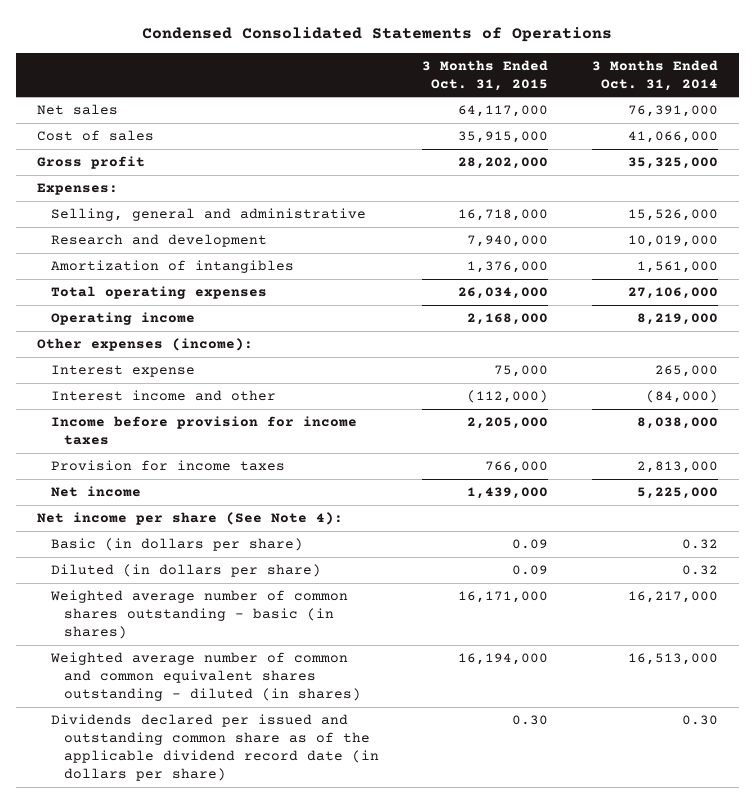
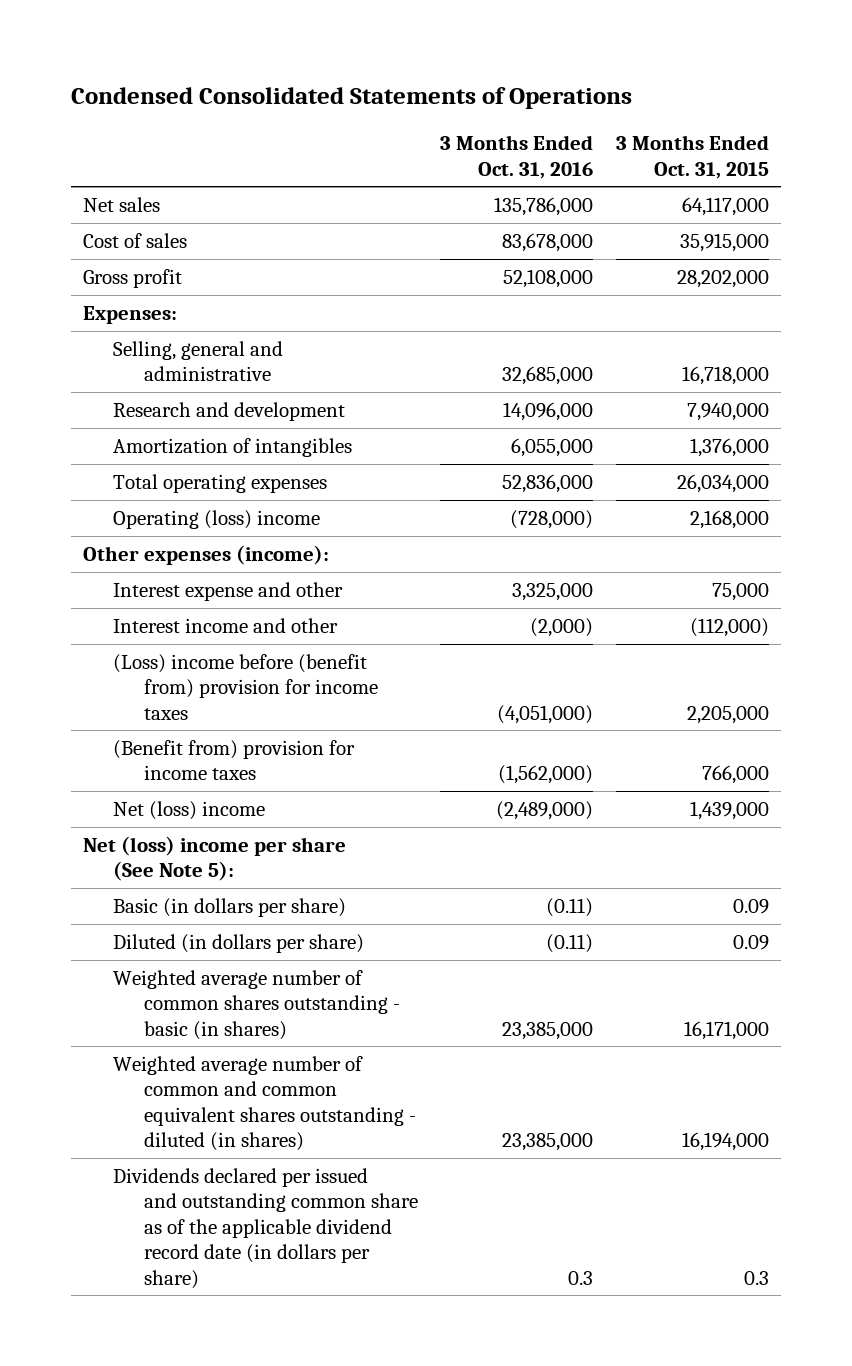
- | 3 Months Ended Oct. 31, 2015 | 3 Months Ended Oct. 31, 2014
+ | 3 Months Ended Oct. 31, 2016 | 3 Months Ended Oct. 31, 2015
- Operating income | 2,168,000 | 8,219,000
+ Operating (loss) income | (728,000) | 2,168,000
- Interest expense | 75,000 | 265,000
+ Interest expense and other | 3,325,000 | 75,000
- Income before provision for income taxes | 2,205,000 | 8,038,000
- Provision for income taxes | 766,000 | 2,813,000
- Net income | 1,439,000 | 5,225,000
- Net income per share (See Note 4):
+ (Loss) income before (benefit from) provision for income taxes | (4,051,000) | 2,205,000
+ (Benefit from) provision for income taxes | (1,562,000) | 766,000
+ Net (loss) income | (2,489,000) | 1,439,000
+ Net (loss) income per share (See Note 5):
- Dividends declared per issued and outstanding common share as of the applicable dividend record date (in dollars per share) | 0.30 | 0.30
+ Dividends declared per issued and outstanding common share as of the applicable dividend record date (in dollars per share) | 0.3 | 0.3

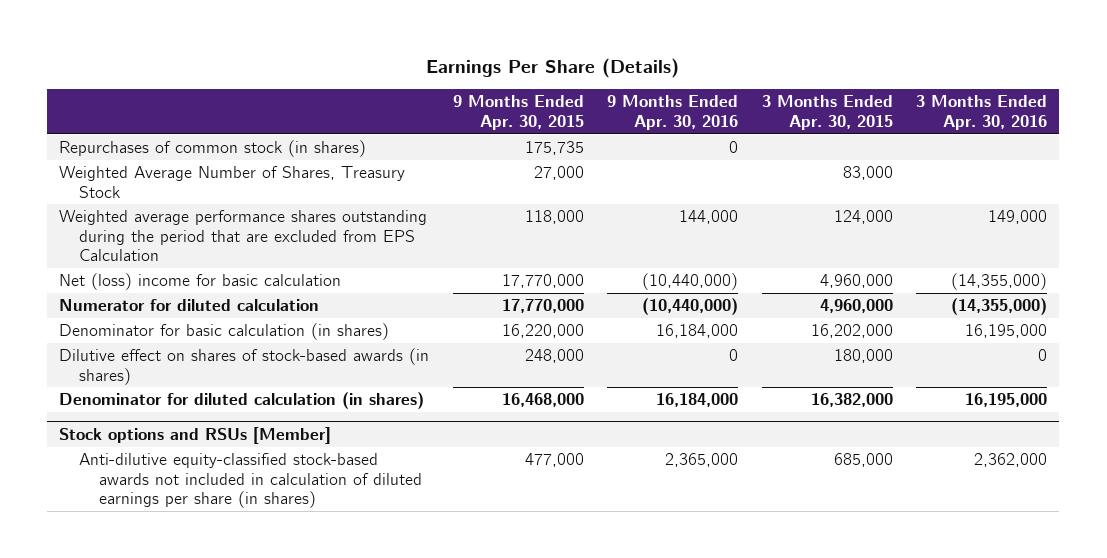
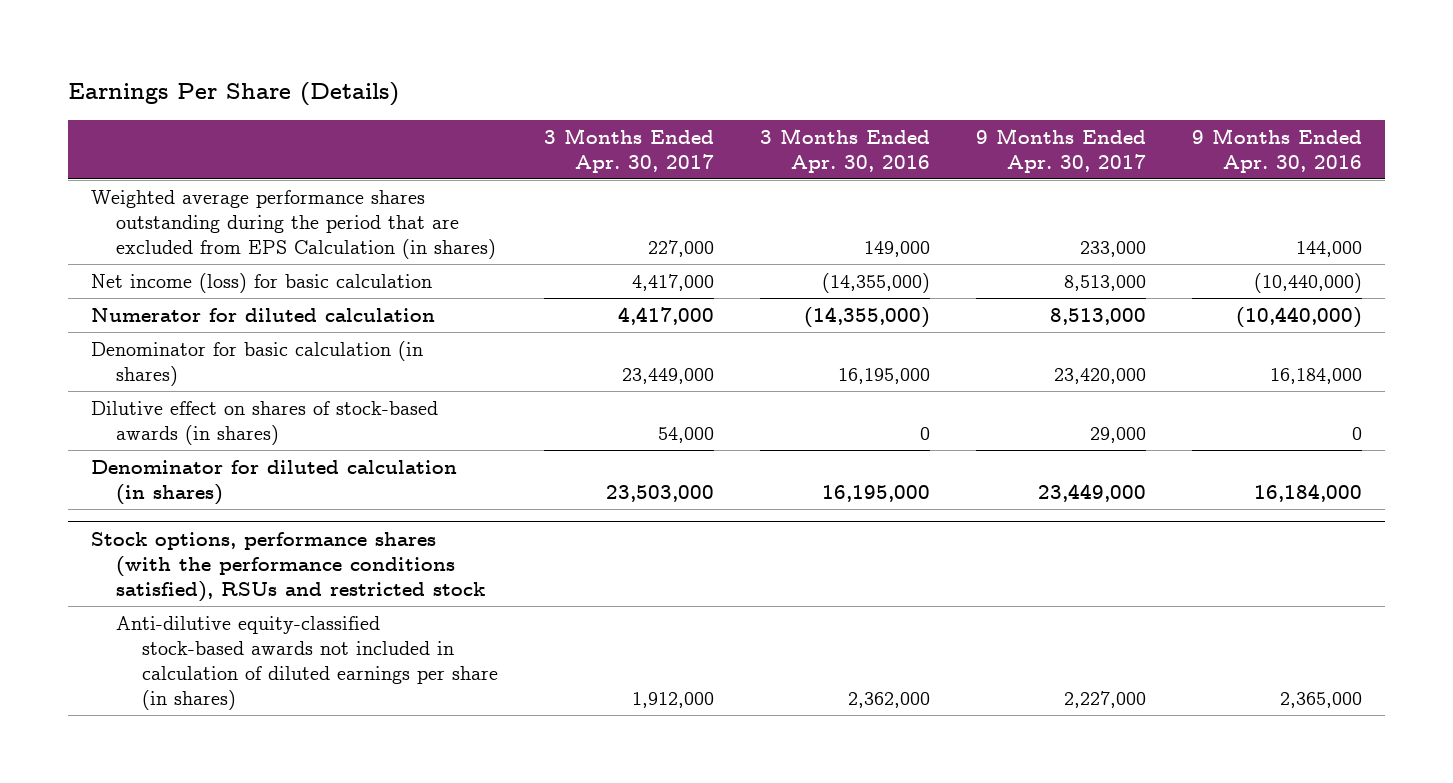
- | 9 Months Ended Apr. 30, 2015 | 9 Months Ended Apr. 30, 2016 | 3 Months Ended Apr. 30, 2015 | 3 Months Ended Apr. 30, 2016
+ | 3 Months Ended Apr. 30, 2017 | 3 Months Ended Apr. 30, 2016 | 9 Months Ended Apr. 30, 2017 | 9 Months Ended Apr. 30, 2016
- Repurchases of common stock (in shares) | 175,735 | 0 | |
- Weighted Average Number of Shares, Treasury Stock | 27,000 | | 83,000 |
- Weighted average performance shares outstanding during the period that are excluded from EPS Calculation | 118,000 | 144,000 | 124,000 | 149,000
- Net (loss) income for basic calculation | 17,770,000 | (10,440,000) | 4,960,000 | (14,355,000)
+ Weighted average performance shares outstanding during the period that are excluded from EPS Calculation (in shares) | 227,000 | 149,000 | 233,000 | 144,000
+ Net income (loss) for basic calculation | 4,417,000 | (14,355,000) | 8,513,000 | (10,440,000)
- Stock options and RSUs [Member]
+ Stock options, performance shares (with the performance conditions satisfied), RSUs and restricted stock

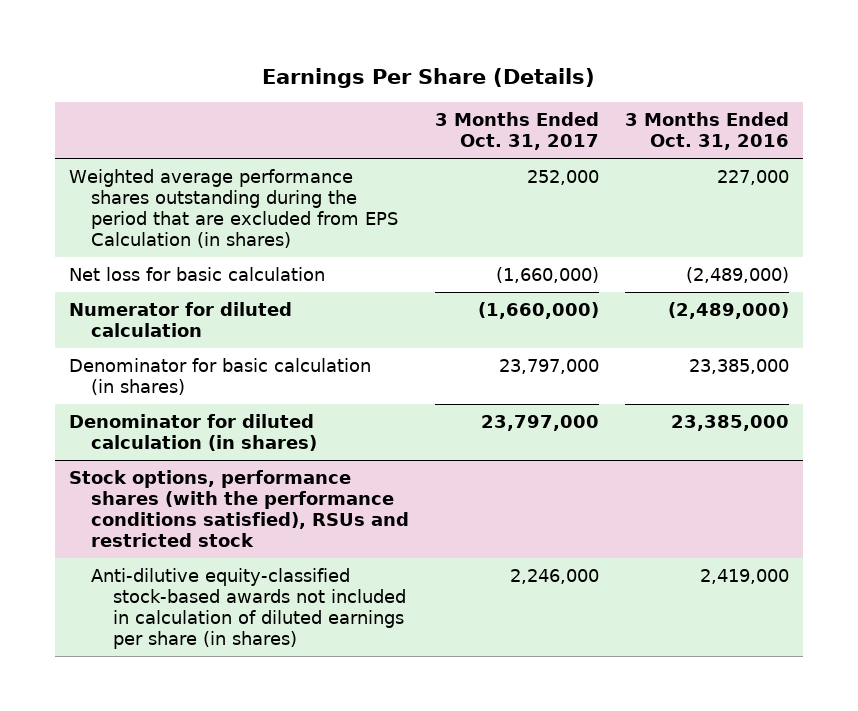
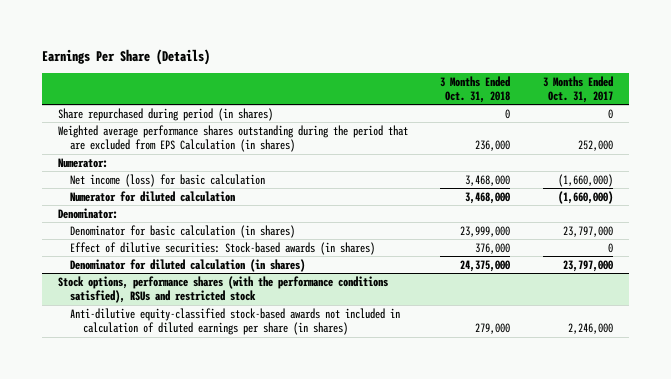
- | 3 Months Ended Oct. 31, 2017 | 3 Months Ended Oct. 31, 2016
+ | 3 Months Ended Oct. 31, 2018 | 3 Months Ended Oct. 31, 2017
+ Share repurchased during period (in shares) | 0 | 0
- Net loss for basic calculation | (1,660,000) | (2,489,000)
+ Numerator:
+ Net income (loss) for basic calculation | 3,468,000 | (1,660,000)
+ Denominator:
+ Effect of dilutive securities: Stock-based awards (in shares) | 376,000 | 0

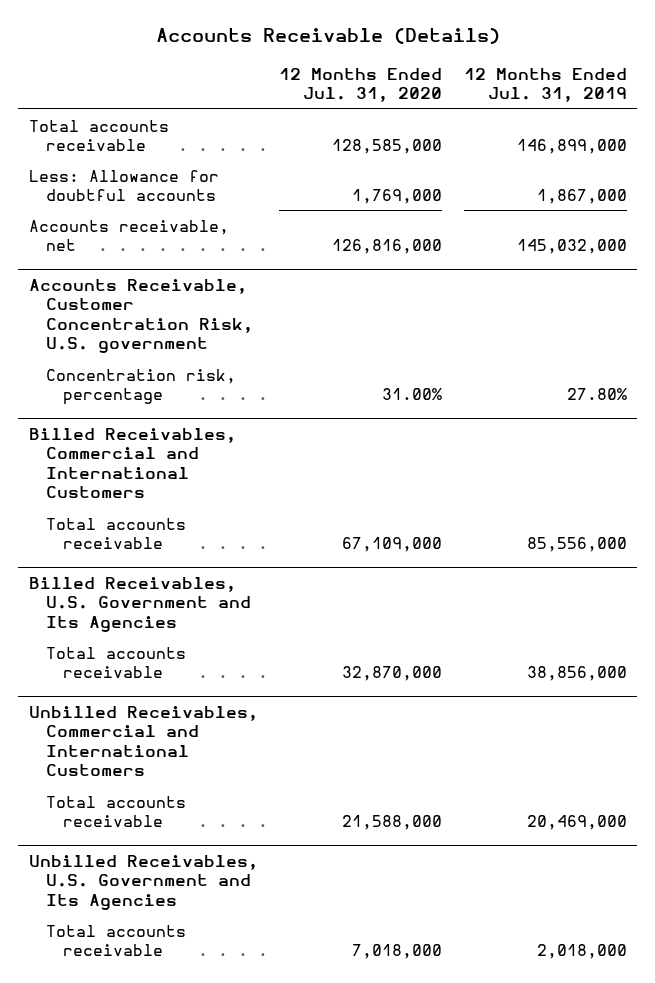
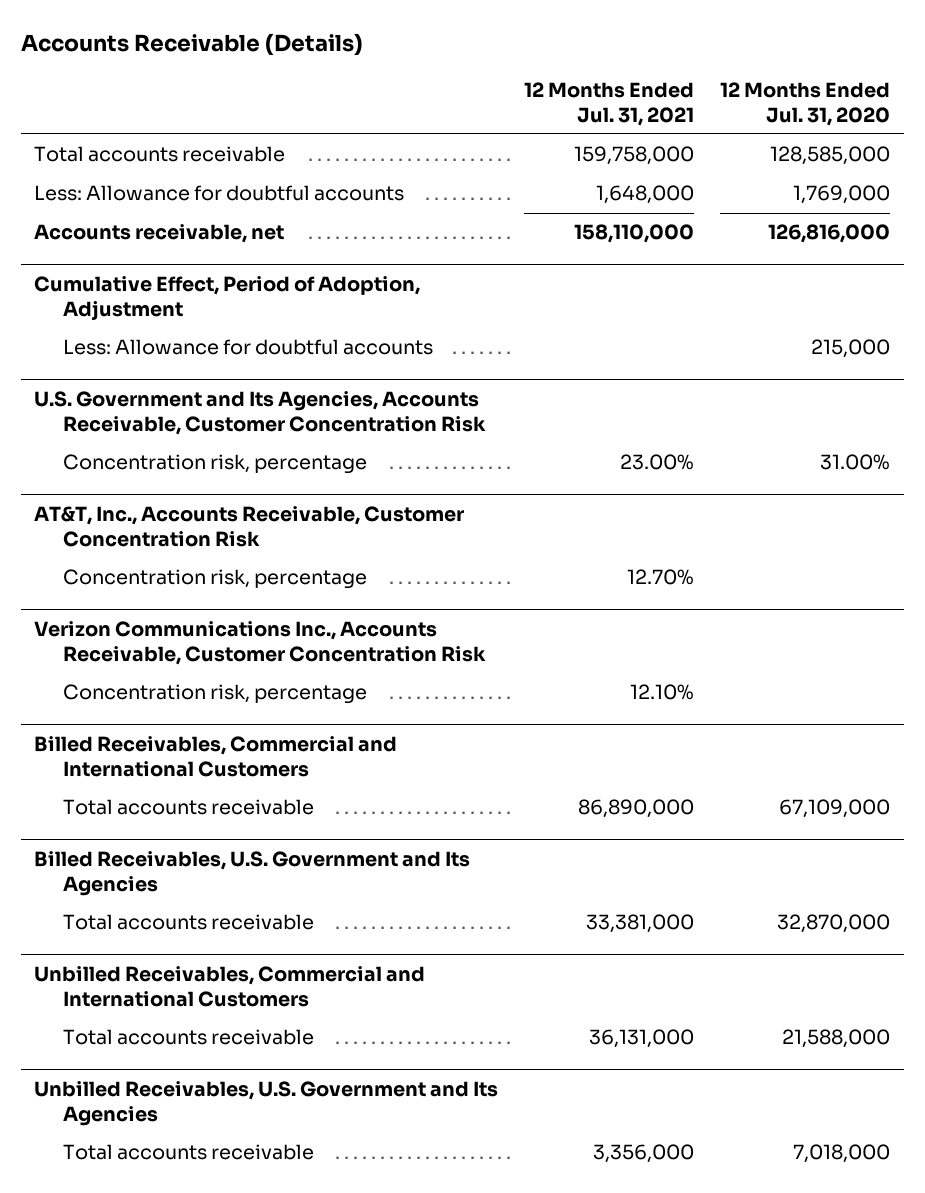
- | 12 Months Ended Jul. 31, 2020 | 12 Months Ended Jul. 31, 2019
+ | 12 Months Ended Jul. 31, 2021 | 12 Months Ended Jul. 31, 2020
- Accounts Receivable, Customer Concentration Risk, U.S. government
+ Cumulative Effect, Period of Adoption, Adjustment
+ Less: Allowance for doubtful accounts | | 215,000
+ U.S. Government and Its Agencies, Accounts Receivable, Customer Concentration Risk
+ AT&T, Inc., Accounts Receivable, Customer Concentration Risk
+ Concentration risk, percentage | 12.70% |
+ Verizon Communications Inc., Accounts Receivable, Customer Concentration Risk
+ Concentration risk, percentage | 12.10% |

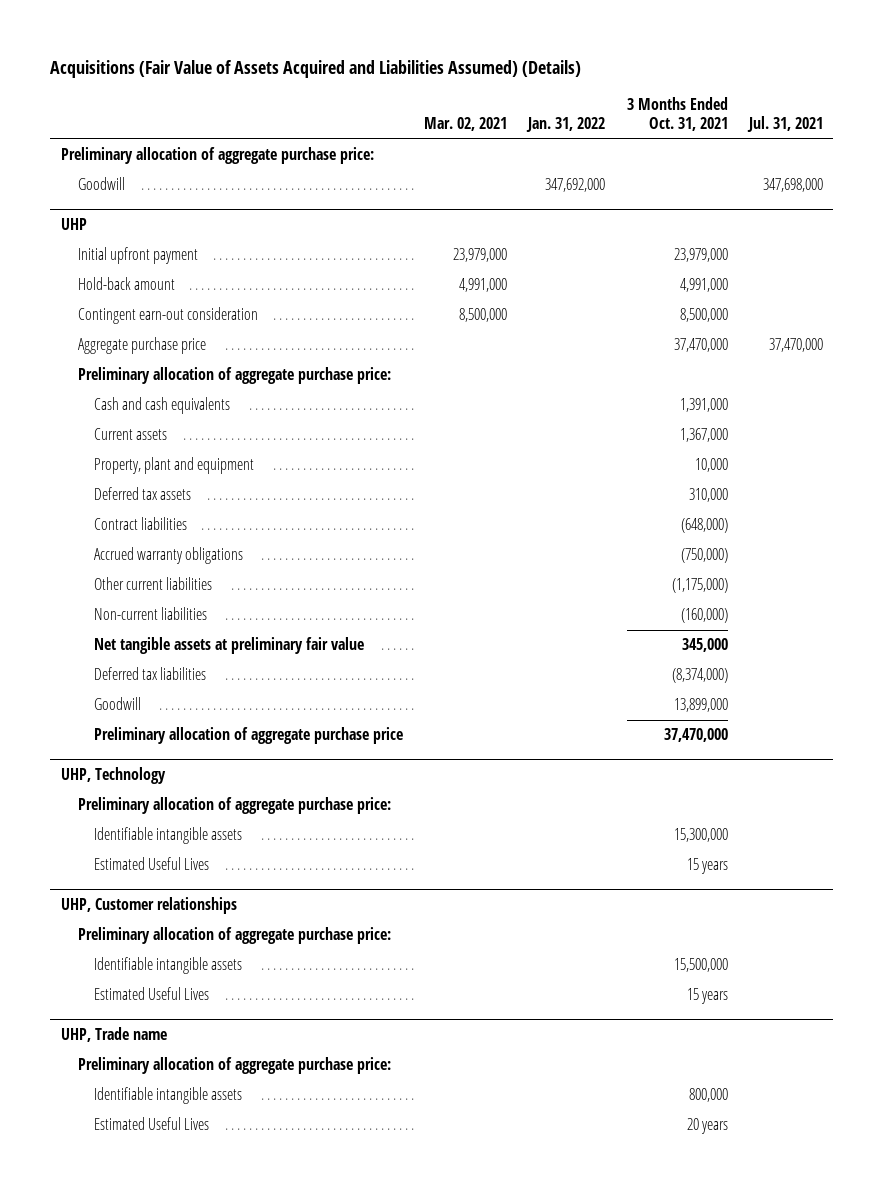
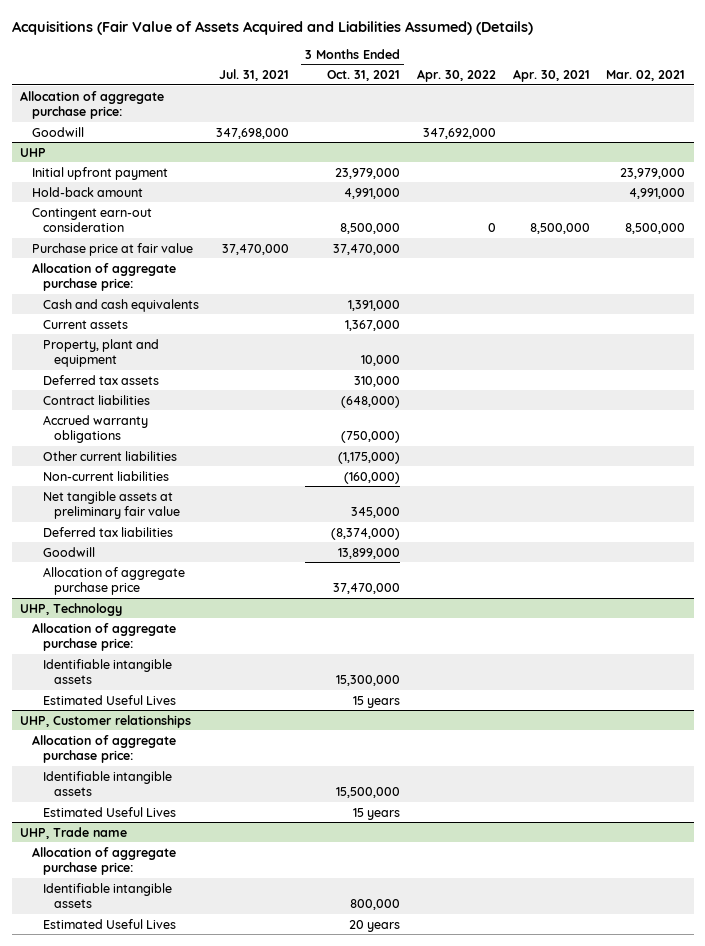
- | Mar. 02, 2021 | Jan. 31, 2022 | 3 Months Ended Oct. 31, 2021 | Jul. 31, 2021
+ | Jul. 31, 2021 | 3 Months Ended Oct. 31, 2021 | Apr. 30, 2022 | Apr. 30, 2021 | Mar. 02, 2021
- Preliminary allocation of aggregate purchase price:
+ Allocation of aggregate purchase price:
@ UHP
- Aggregate purchase price | | | 37,470,000 | 37,470,000
- Preliminary allocation of aggregate purchase price:
+ Purchase price at fair value | 37,470,000 | 37,470,000 | | |
+ Allocation of aggregate purchase price:
- Preliminary allocation of aggregate purchase price | | | 37,470,000 |
+ Allocation of aggregate purchase price | | 37,470,000 | | |
@ UHP, Technology
- Preliminary allocation of aggregate purchase price:
+ Allocation of aggregate purchase price:
@ UHP, Customer relationships
- Preliminary allocation of aggregate purchase price:
+ Allocation of aggregate purchase price:
@ UHP, Trade name
- Preliminary allocation of aggregate purchase price:
+ Allocation of aggregate purchase price:

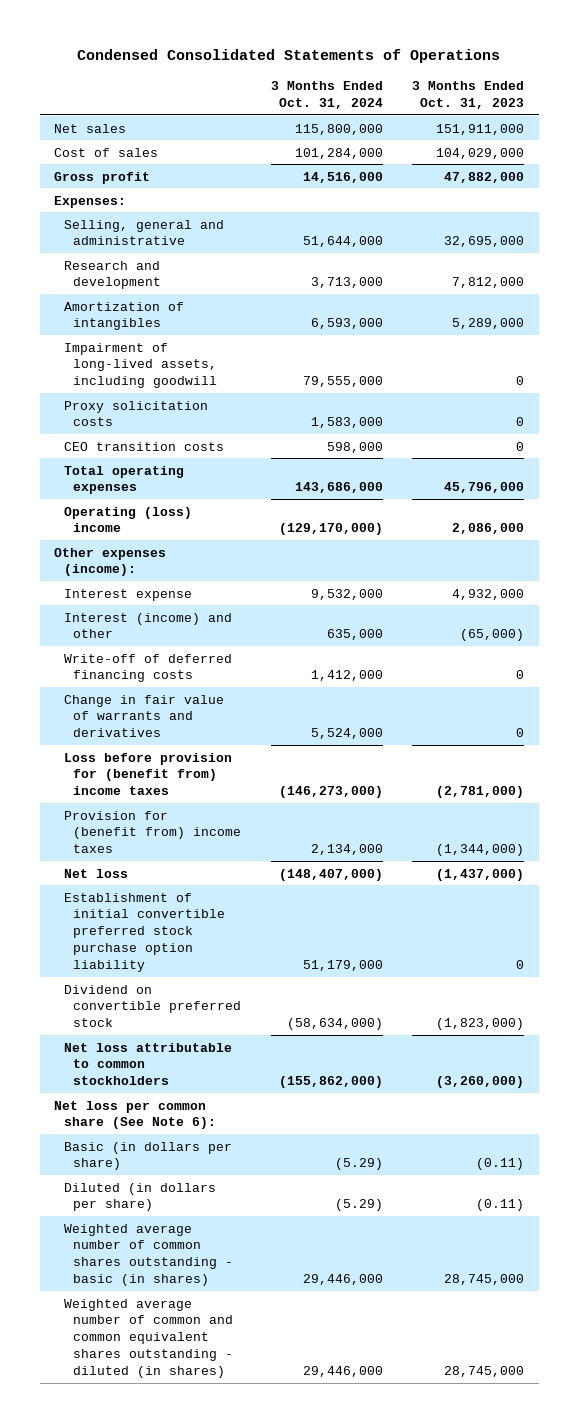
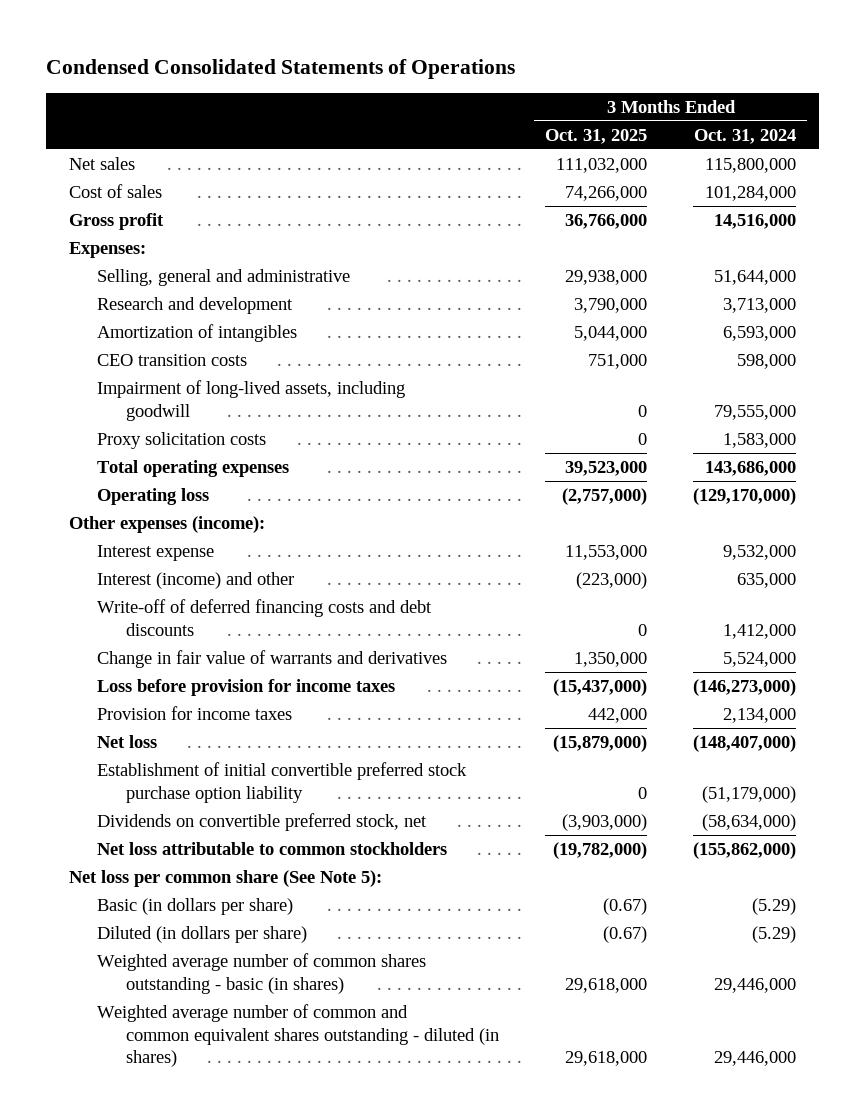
- | 3 Months Ended Oct. 31, 2024 | 3 Months Ended Oct. 31, 2023
+ | 3 Months Ended Oct. 31, 2025 | 3 Months Ended Oct. 31, 2024
moved up: CEO transition costs | 751,000 | 598,000
- Operating (loss) income | (129,170,000) | 2,086,000
+ Operating loss | (2,757,000) | (129,170,000)
- Write-off of deferred financing costs | 1,412,000 | 0
+ Write-off of deferred financing costs and debt discounts | 0 | 1,412,000
- Loss before provision for (benefit from) income taxes | (146,273,000) | (2,781,000)
- Provision for (benefit from) income taxes | 2,134,000 | (1,344,000)
+ Loss before provision for income taxes | (15,437,000) | (146,273,000)
+ Provision for income taxes | 442,000 | 2,134,000
- Establishment of initial convertible preferred stock purchase option liability | 51,179,000 | 0
- Dividend on convertible preferred stock | (58,634,000) | (1,823,000)
+ Establishment of initial convertible preferred stock purchase option liability | 0 | (51,179,000)
+ Dividends on convertible preferred stock, net | (3,903,000) | (58,634,000)
- Net loss per common share (See Note 6):
+ Net loss per common share (See Note 5):

